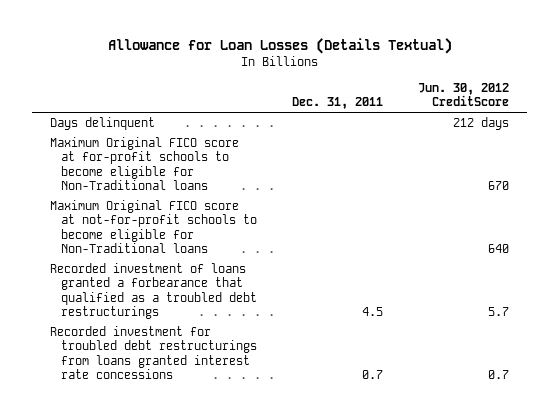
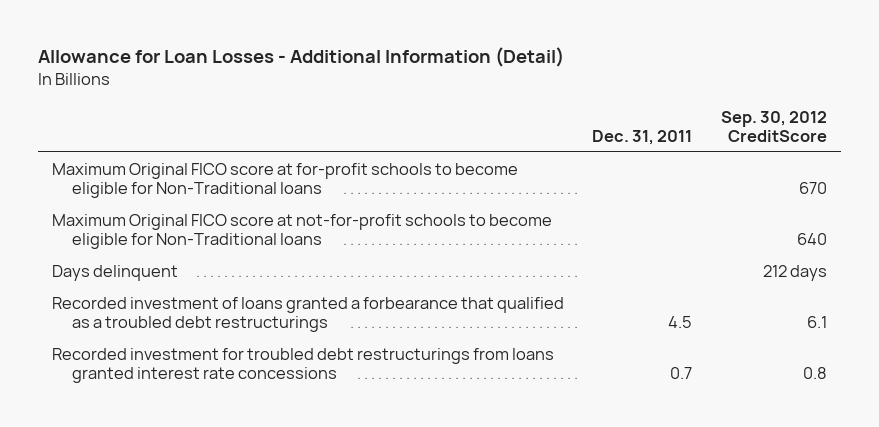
- Allowance for Loan Losses (Details Textual)
+ Allowance for Loan Losses - Additional Information (Detail)
- | Dec. 31, 2011 | Jun. 30, 2012 CreditScore
+ | Dec. 31, 2011 | Sep. 30, 2012 CreditScore
moved down: Days delinquent | | 212 days

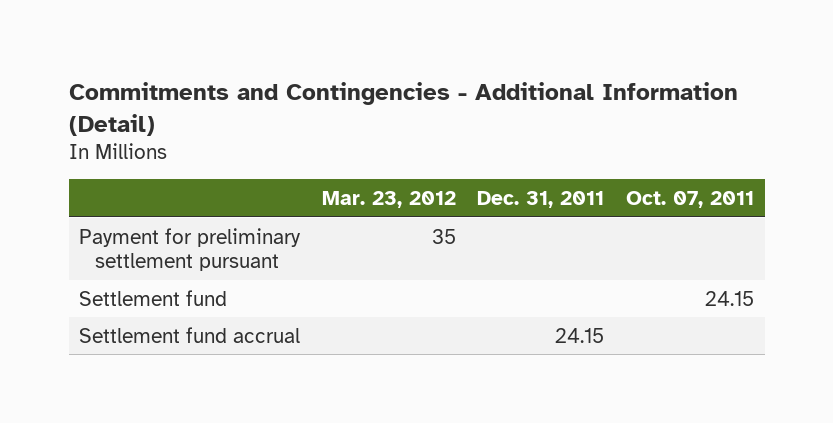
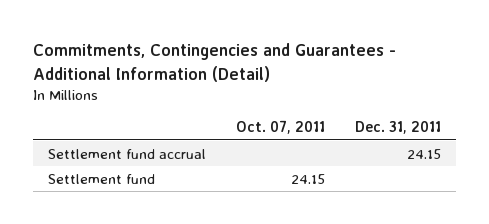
- Commitments and Contingencies - Additional Information (Detail)
+ Commitments, Contingencies and Guarantees - Additional Information (Detail)
- | Mar. 23, 2012 | Dec. 31, 2011 | Oct. 07, 2011
+ | Oct. 07, 2011 | Dec. 31, 2011
- Payment for preliminary settlement pursuant | 35 | |
moved down: Settlement fund | 24.15 |

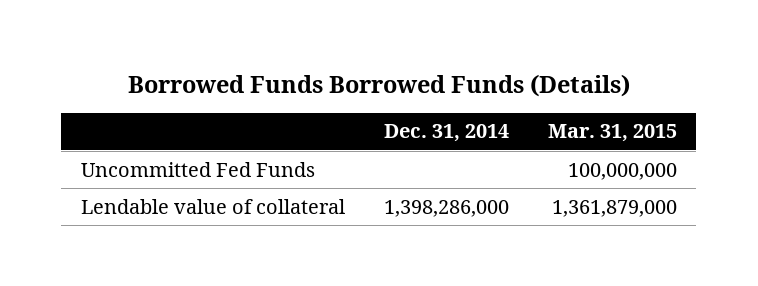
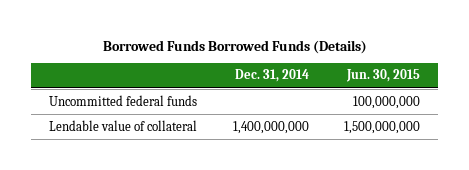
- | Dec. 31, 2014 | Mar. 31, 2015
+ | Dec. 31, 2014 | Jun. 30, 2015
- Uncommitted Fed Funds | | 100,000,000
- Lendable value of collateral | 1,398,286,000 | 1,361,879,000
+ Uncommitted federal funds | | 100,000,000
+ Lendable value of collateral | 1,400,000,000 | 1,500,000,000

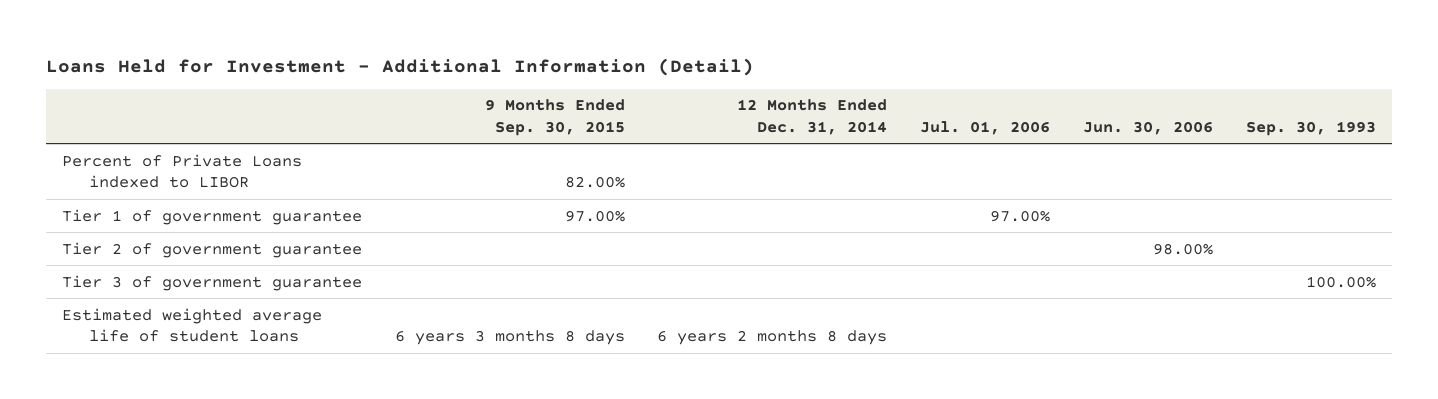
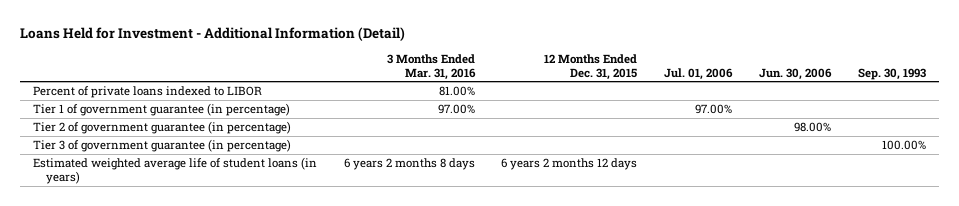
- | 9 Months Ended Sep. 30, 2015 | 12 Months Ended Dec. 31, 2014 | Jul. 01, 2006 | Jun. 30, 2006 | Sep. 30, 1993
+ | 3 Months Ended Mar. 31, 2016 | 12 Months Ended Dec. 31, 2015 | Jul. 01, 2006 | Jun. 30, 2006 | Sep. 30, 1993
- Percent of Private Loans indexed to LIBOR | 82.00% | | | |
- Tier 1 of government guarantee | 97.00% | | 97.00% | |
- Tier 2 of government guarantee | | | | 98.00% |
- Tier 3 of government guarantee | | | | | 100.00%
- Estimated weighted average life of student loans | 6 years 3 months 8 days | 6 years 2 months 8 days | | |
+ Percent of private loans indexed to LIBOR | 81.00% | | | |
+ Tier 1 of government guarantee (in percentage) | 97.00% | | 97.00% | |
+ Tier 2 of government guarantee (in percentage) | | | | 98.00% |
+ Tier 3 of government guarantee (in percentage) | | | | | 100.00%
+ Estimated weighted average life of student loans (in years) | 6 years 2 months 8 days | 6 years 2 months 12 days | | |

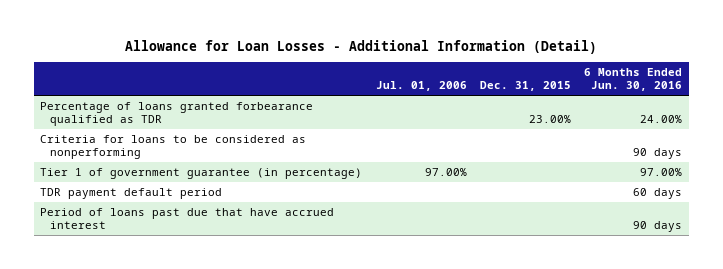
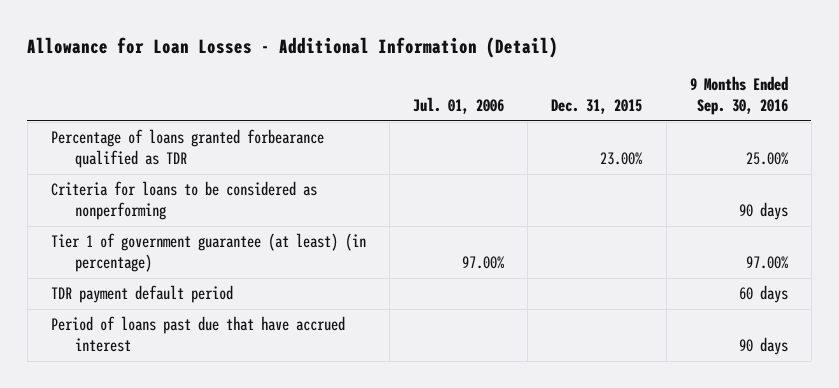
- | Jul. 01, 2006 | Dec. 31, 2015 | 6 Months Ended Jun. 30, 2016
+ | Jul. 01, 2006 | Dec. 31, 2015 | 9 Months Ended Sep. 30, 2016
- Tier 1 of government guarantee (in percentage) | 97.00% | | 97.00%
+ Tier 1 of government guarantee (at least) (in percentage) | 97.00% | | 97.00%

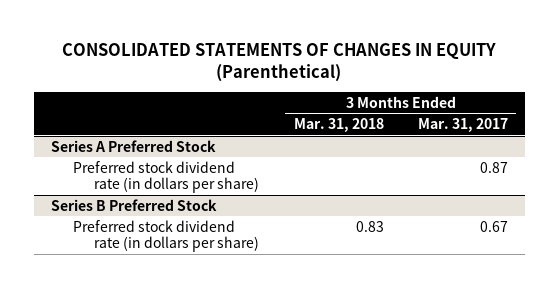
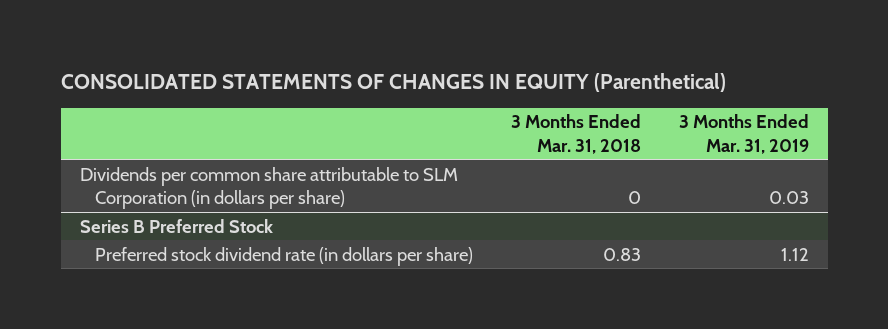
- | 3 Months Ended Mar. 31, 2018 | 3 Months Ended Mar. 31, 2017
+ | 3 Months Ended Mar. 31, 2018 | 3 Months Ended Mar. 31, 2019
- Series A Preferred Stock
- Preferred stock dividend rate (in dollars per share) | | 0.87
+ Dividends per common share attributable to SLM Corporation (in dollars per share) | 0 | 0.03

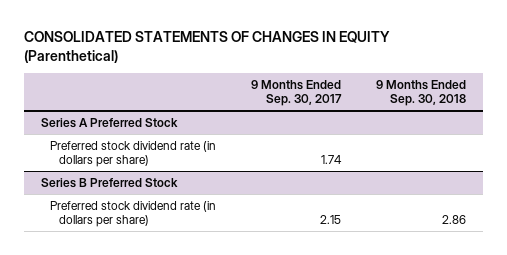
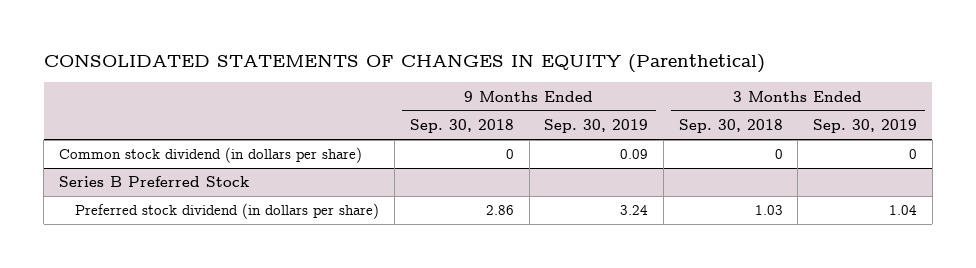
- | 9 Months Ended Sep. 30, 2017 | 9 Months Ended Sep. 30, 2018
+ | 9 Months Ended Sep. 30, 2018 | 9 Months Ended Sep. 30, 2019 | 3 Months Ended Sep. 30, 2018 | 3 Months Ended Sep. 30, 2019
- Series A Preferred Stock
- Preferred stock dividend rate (in dollars per share) | 1.74 |
+ Common stock dividend (in dollars per share) | 0 | 0.09 | 0 | 0
@ Series B Preferred Stock
- Preferred stock dividend rate (in dollars per share) | 2.15 | 2.86
+ Preferred stock dividend (in dollars per share) | 2.86 | 3.24 | 1.03 | 1.04

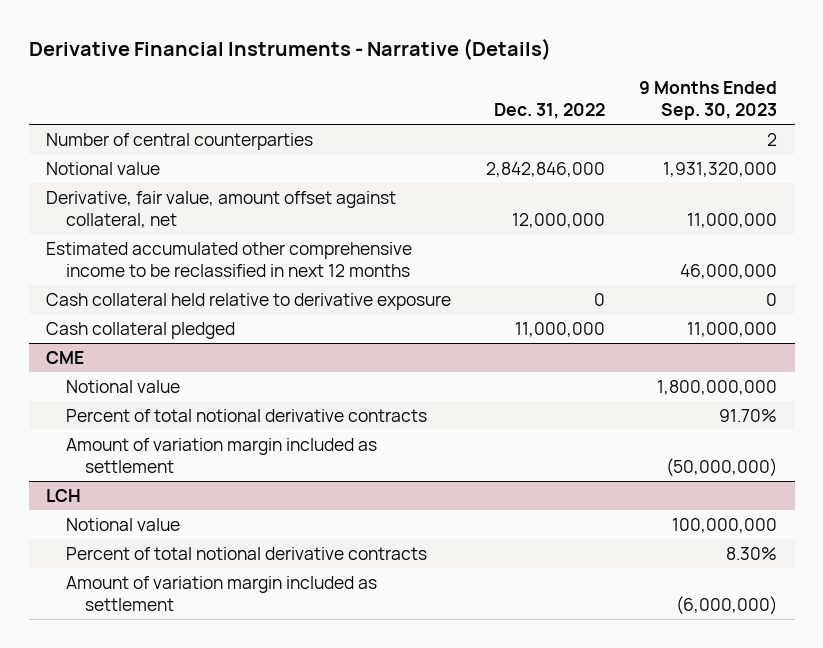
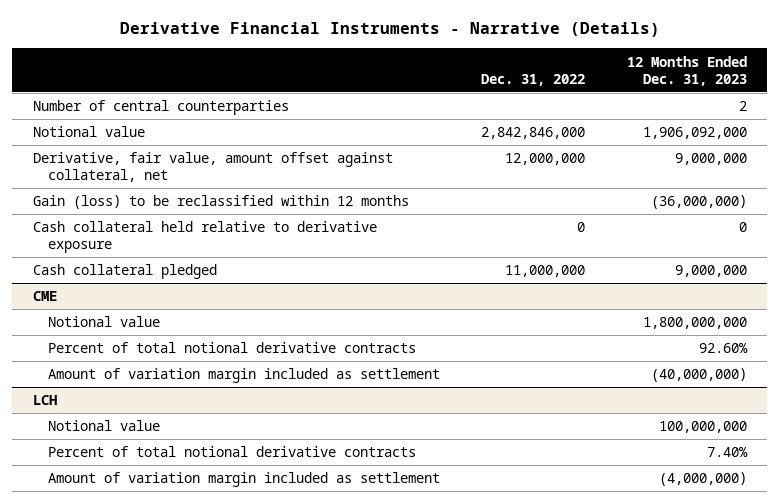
- | Dec. 31, 2022 | 9 Months Ended Sep. 30, 2023
+ | Dec. 31, 2022 | 12 Months Ended Dec. 31, 2023
- Estimated accumulated other comprehensive income to be reclassified in next 12 months | | 46,000,000
+ Gain (loss) to be reclassified within 12 months | | (36,000,000)

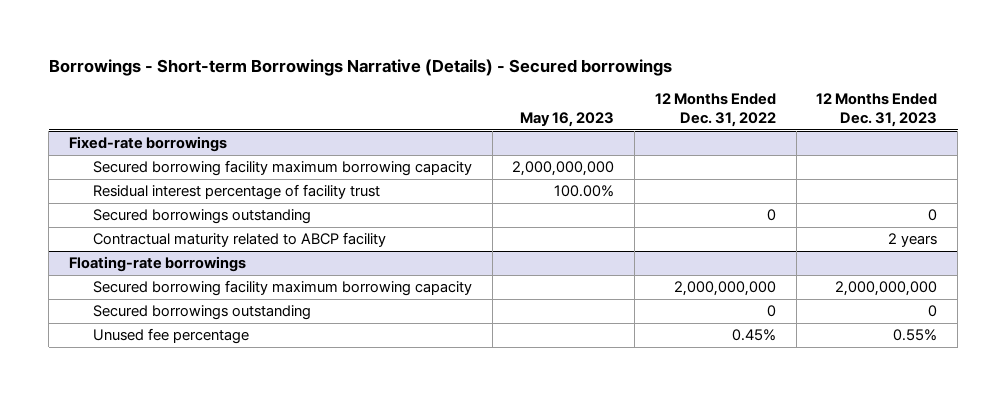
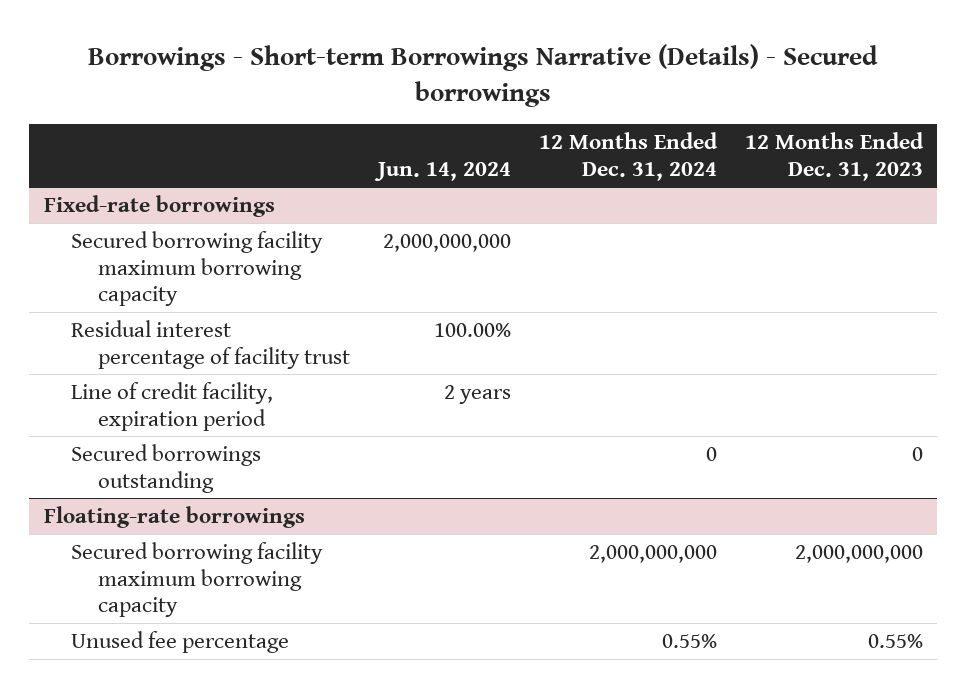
- | May 16, 2023 | 12 Months Ended Dec. 31, 2022 | 12 Months Ended Dec. 31, 2023
+ | Jun. 14, 2024 | 12 Months Ended Dec. 31, 2024 | 12 Months Ended Dec. 31, 2023
@ Fixed-rate borrowings
+ Line of credit facility, expiration period | 2 years | |
- Contractual maturity related to ABCP facility | | | 2 years
@ Floating-rate borrowings
- Secured borrowings outstanding | | 0 | 0

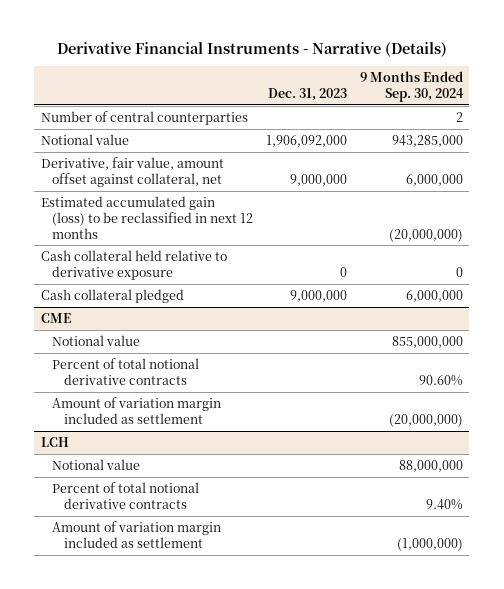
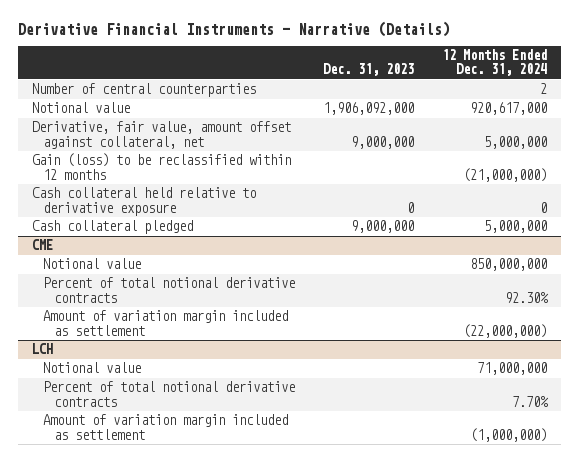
- | Dec. 31, 2023 | 9 Months Ended Sep. 30, 2024
+ | Dec. 31, 2023 | 12 Months Ended Dec. 31, 2024
- Estimated accumulated gain (loss) to be reclassified in next 12 months | | (20,000,000)
+ Gain (loss) to be reclassified within 12 months | | (21,000,000)

